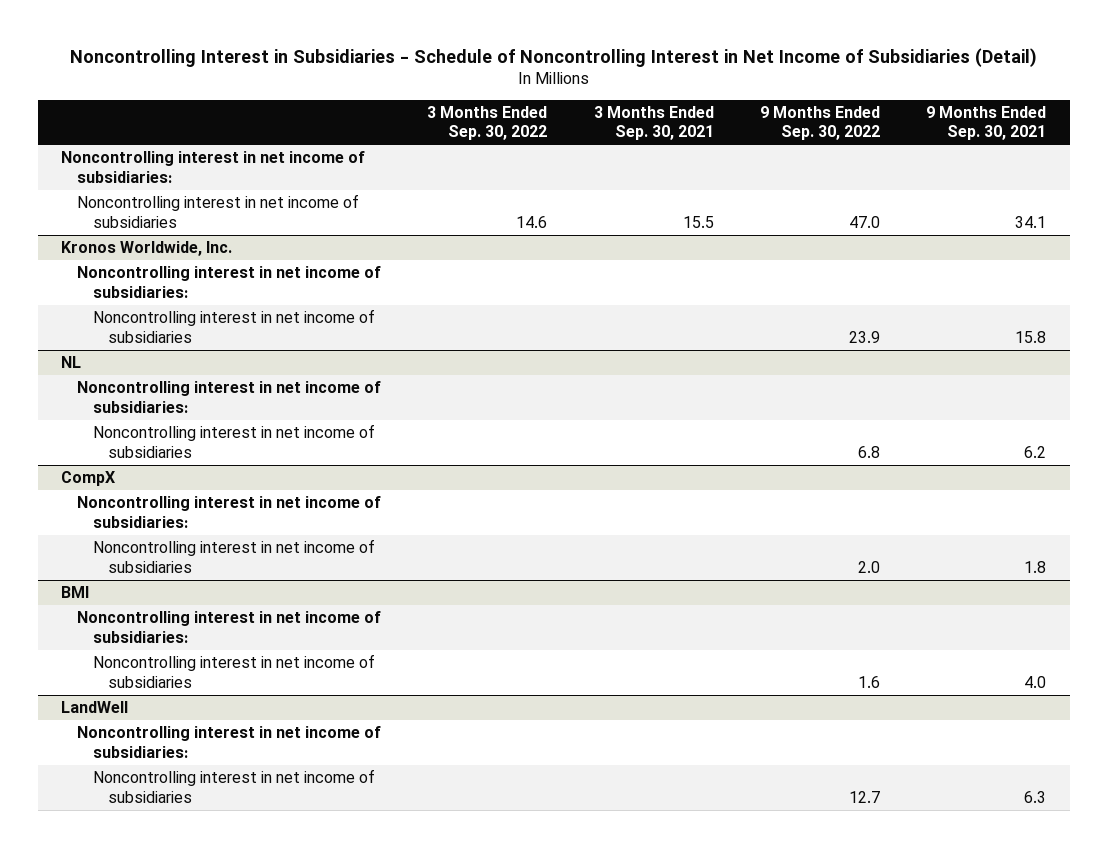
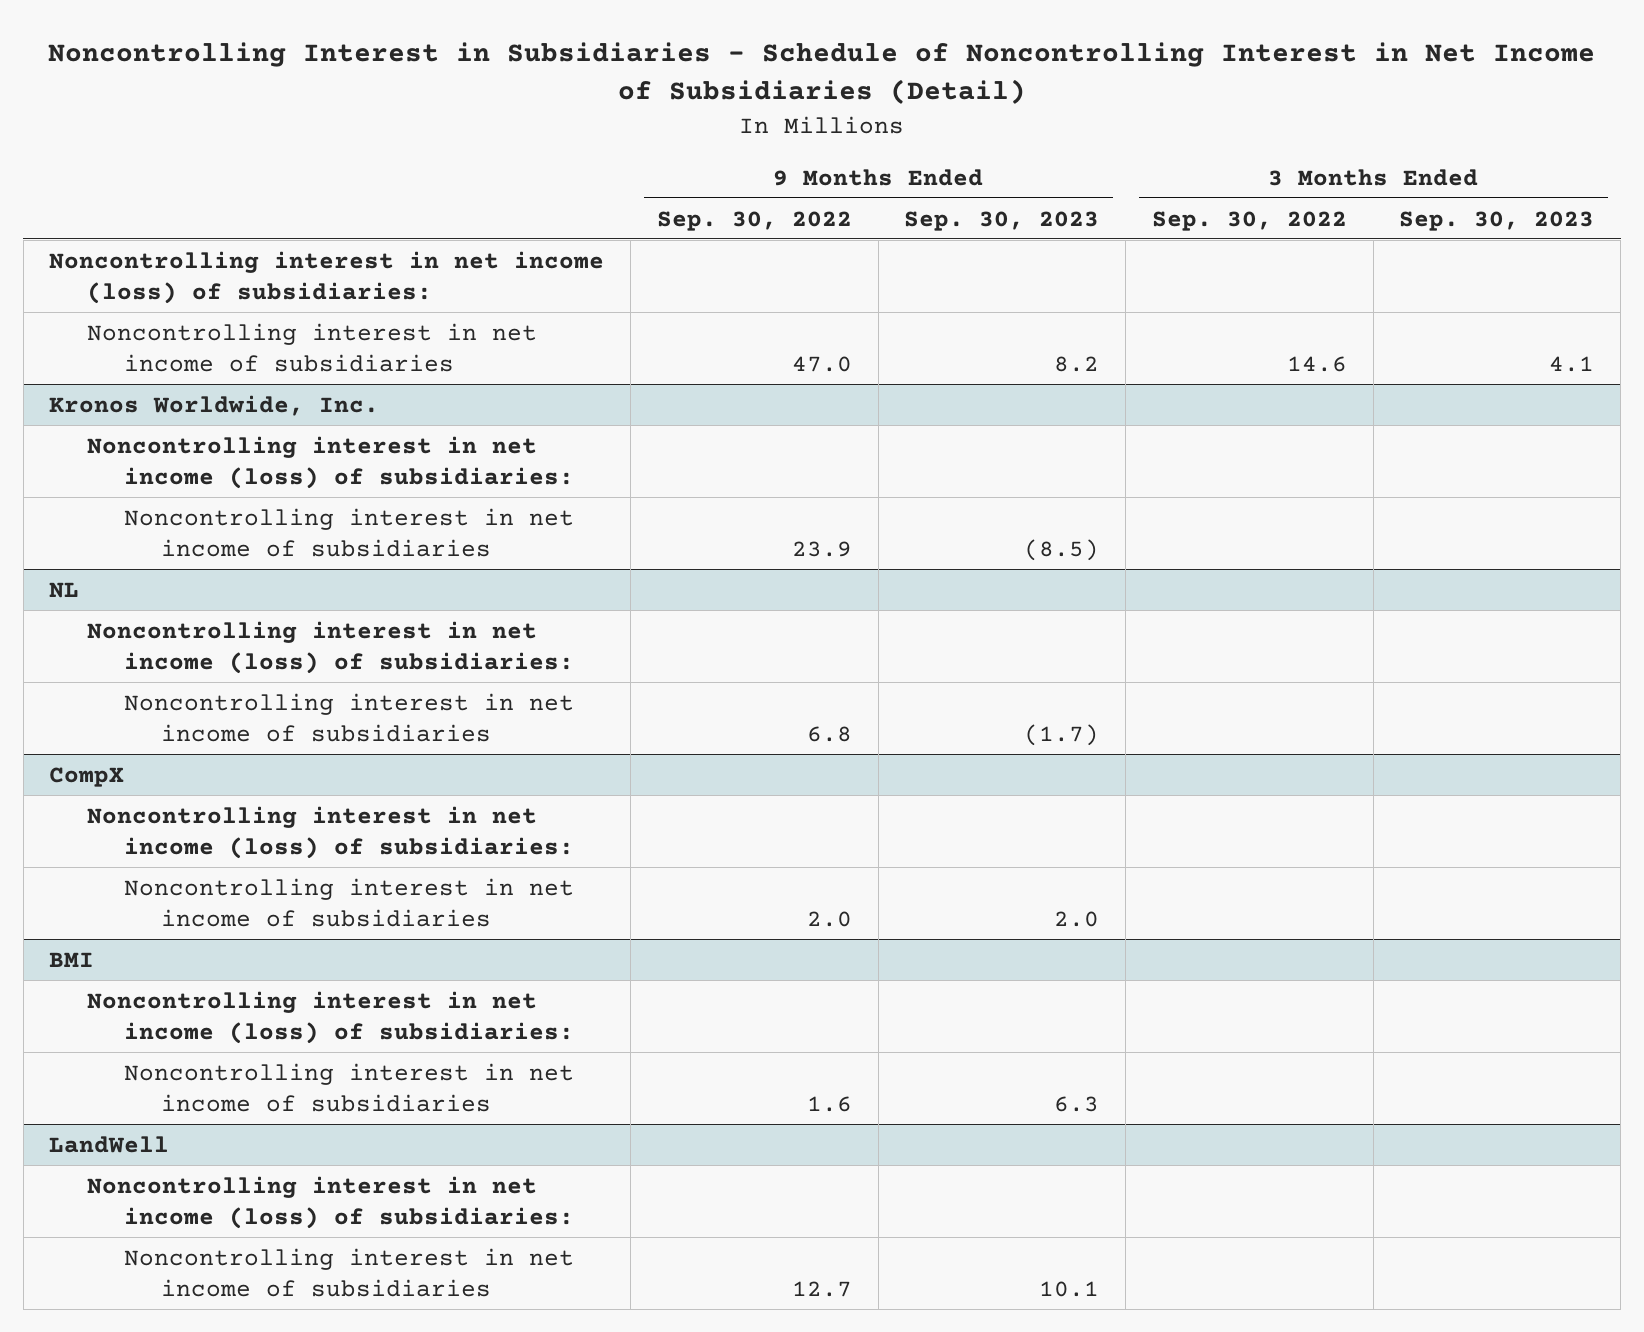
- | 3 Months Ended Sep. 30, 2022 | 3 Months Ended Sep. 30, 2021 | 9 Months Ended Sep. 30, 2022 | 9 Months Ended Sep. 30, 2021
+ | 9 Months Ended Sep. 30, 2022 | 9 Months Ended Sep. 30, 2023 | 3 Months Ended Sep. 30, 2022 | 3 Months Ended Sep. 30, 2023
- Noncontrolling interest in net income of subsidiaries:
+ Noncontrolling interest in net income (loss) of subsidiaries:
@ Kronos Worldwide, Inc.
- Noncontrolling interest in net income of subsidiaries:
+ Noncontrolling interest in net income (loss) of subsidiaries:
@ NL
- Noncontrolling interest in net income of subsidiaries:
+ Noncontrolling interest in net income (loss) of subsidiaries:
@ CompX
- Noncontrolling interest in net income of subsidiaries:
+ Noncontrolling interest in net income (loss) of subsidiaries:
@ BMI
- Noncontrolling interest in net income of subsidiaries:
+ Noncontrolling interest in net income (loss) of subsidiaries:
@ LandWell
- Noncontrolling interest in net income of subsidiaries:
+ Noncontrolling interest in net income (loss) of subsidiaries:

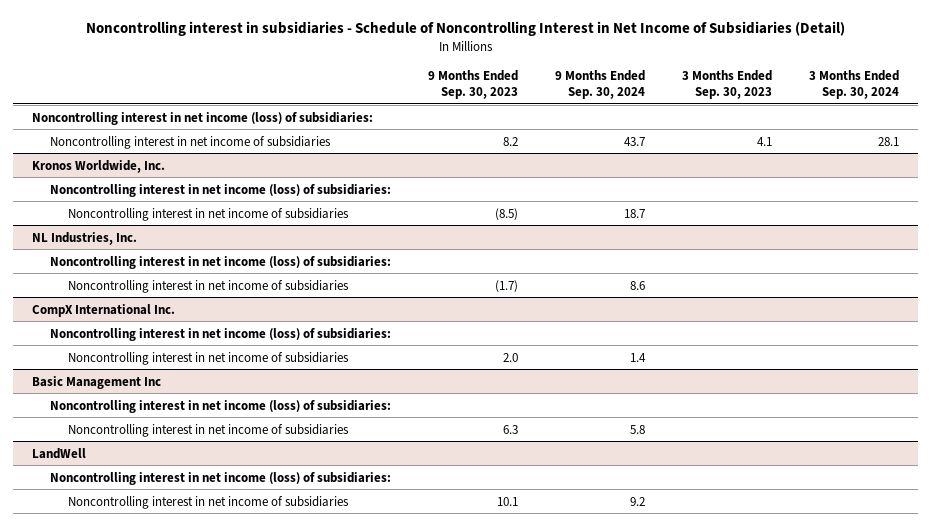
- Noncontrolling Interest in Subsidiaries - Schedule of Noncontrolling Interest in Net Income of Subsidiaries (Detail)
+ Noncontrolling interest in subsidiaries - Schedule of Noncontrolling Interest in Net Income of Subsidiaries (Detail)
- | 9 Months Ended Sep. 30, 2022 | 9 Months Ended Sep. 30, 2023 | 3 Months Ended Sep. 30, 2022 | 3 Months Ended Sep. 30, 2023
+ | 9 Months Ended Sep. 30, 2023 | 9 Months Ended Sep. 30, 2024 | 3 Months Ended Sep. 30, 2023 | 3 Months Ended Sep. 30, 2024
- NL
+ NL Industries, Inc.
- CompX
+ CompX International Inc.
- BMI
+ Basic Management Inc

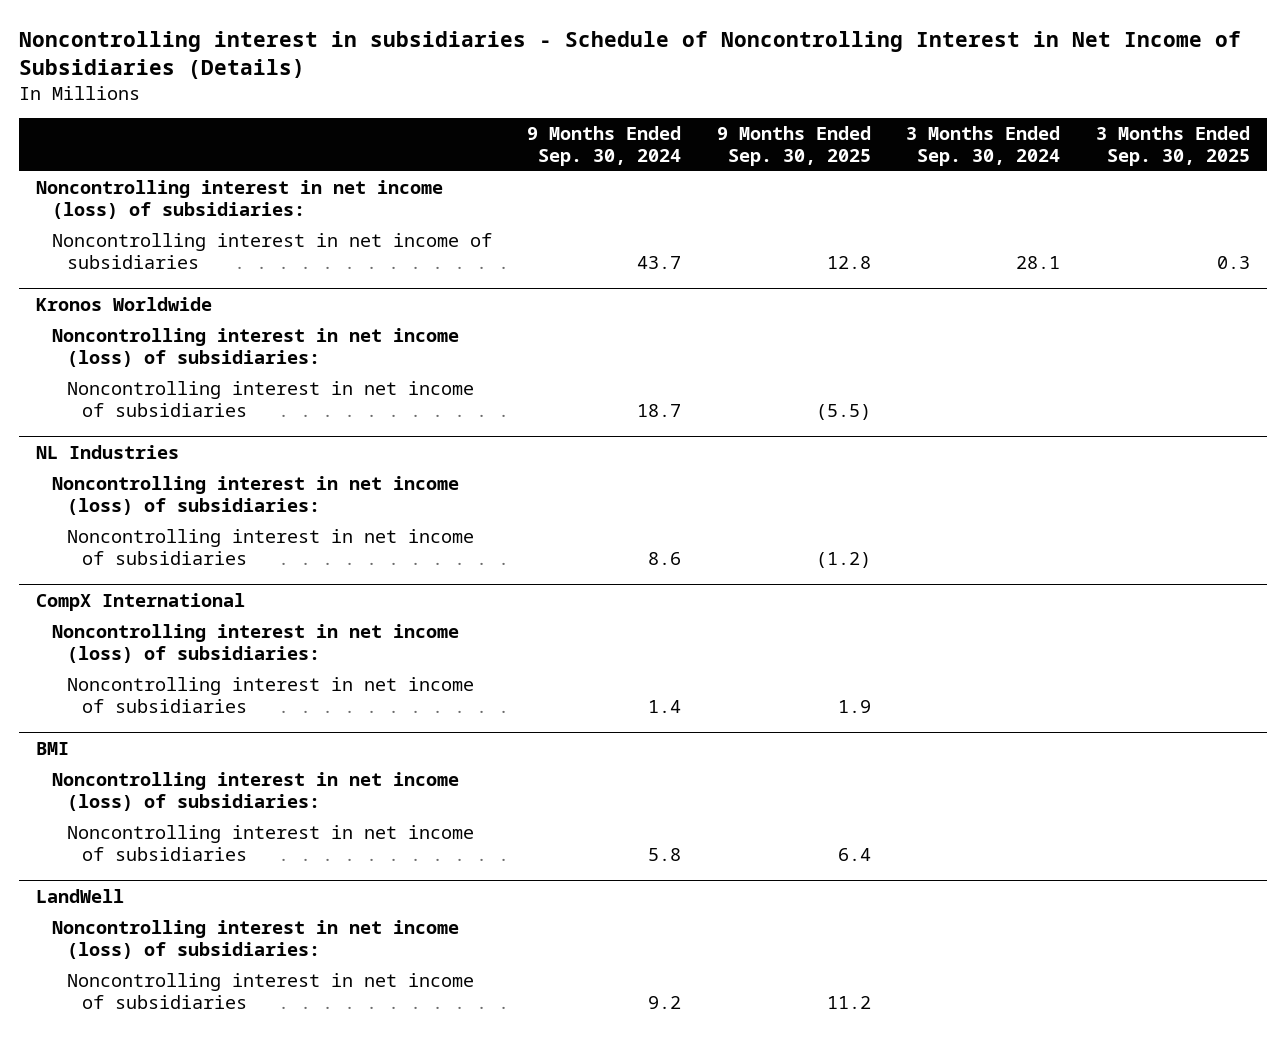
- Noncontrolling interest in subsidiaries - Schedule of Noncontrolling Interest in Net Income of Subsidiaries (Detail)
+ Noncontrolling interest in subsidiaries - Schedule of Noncontrolling Interest in Net Income of Subsidiaries (Details)
- | 9 Months Ended Sep. 30, 2023 | 9 Months Ended Sep. 30, 2024 | 3 Months Ended Sep. 30, 2023 | 3 Months Ended Sep. 30, 2024
+ | 9 Months Ended Sep. 30, 2024 | 9 Months Ended Sep. 30, 2025 | 3 Months Ended Sep. 30, 2024 | 3 Months Ended Sep. 30, 2025
- Kronos Worldwide, Inc.
+ Kronos Worldwide
- NL Industries, Inc.
+ NL Industries
- CompX International Inc.
+ CompX International
- Basic Management Inc
+ BMI

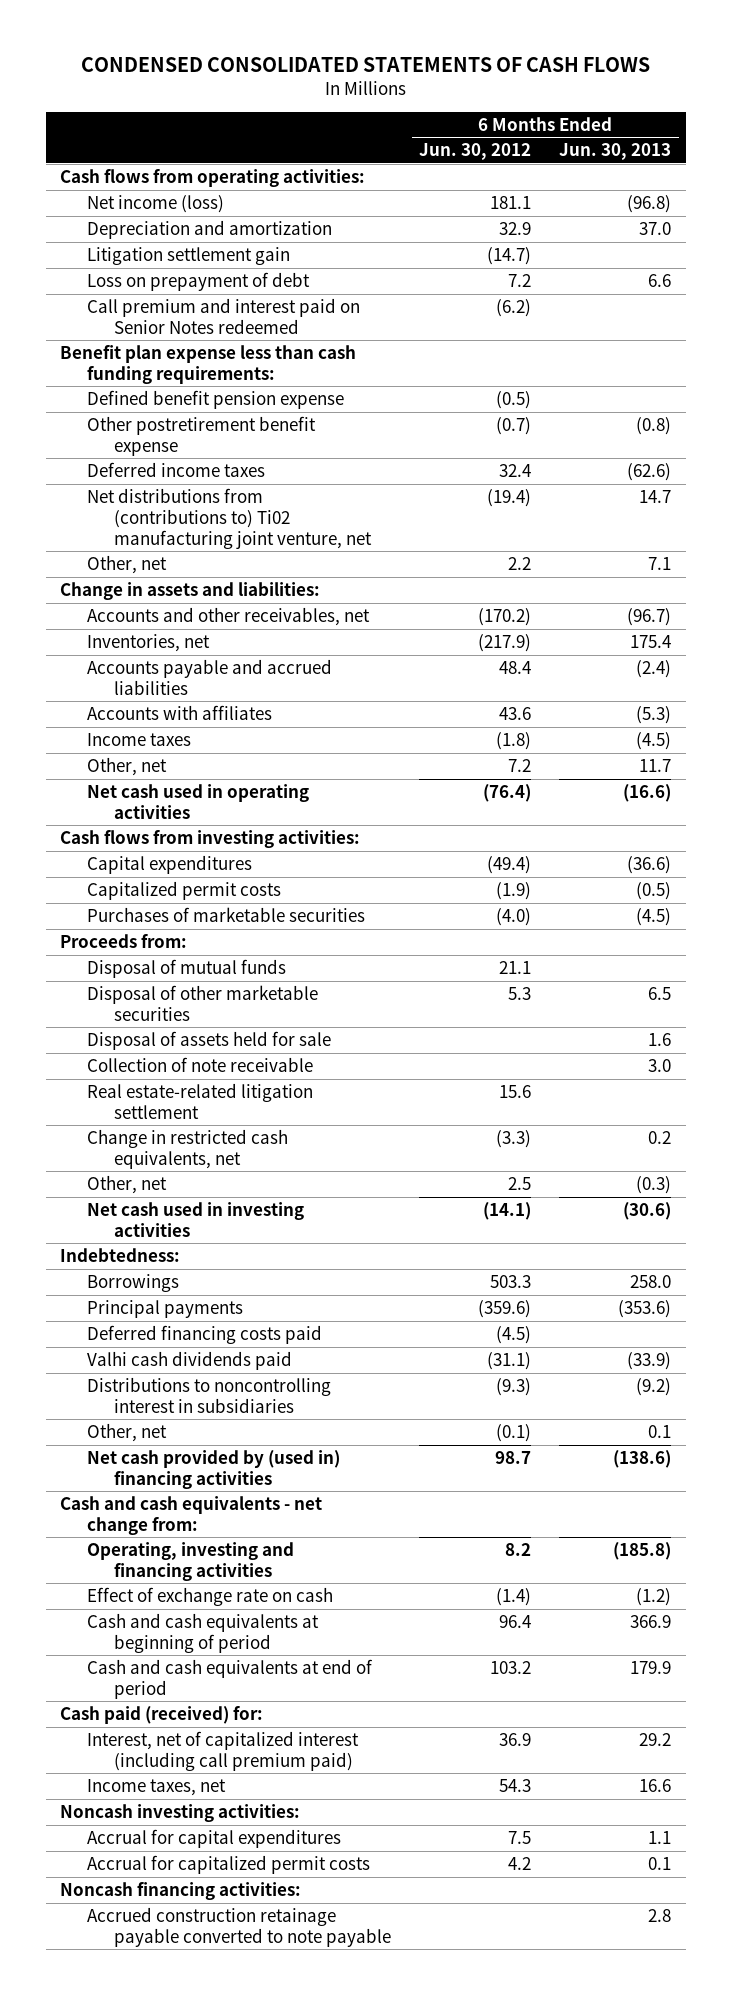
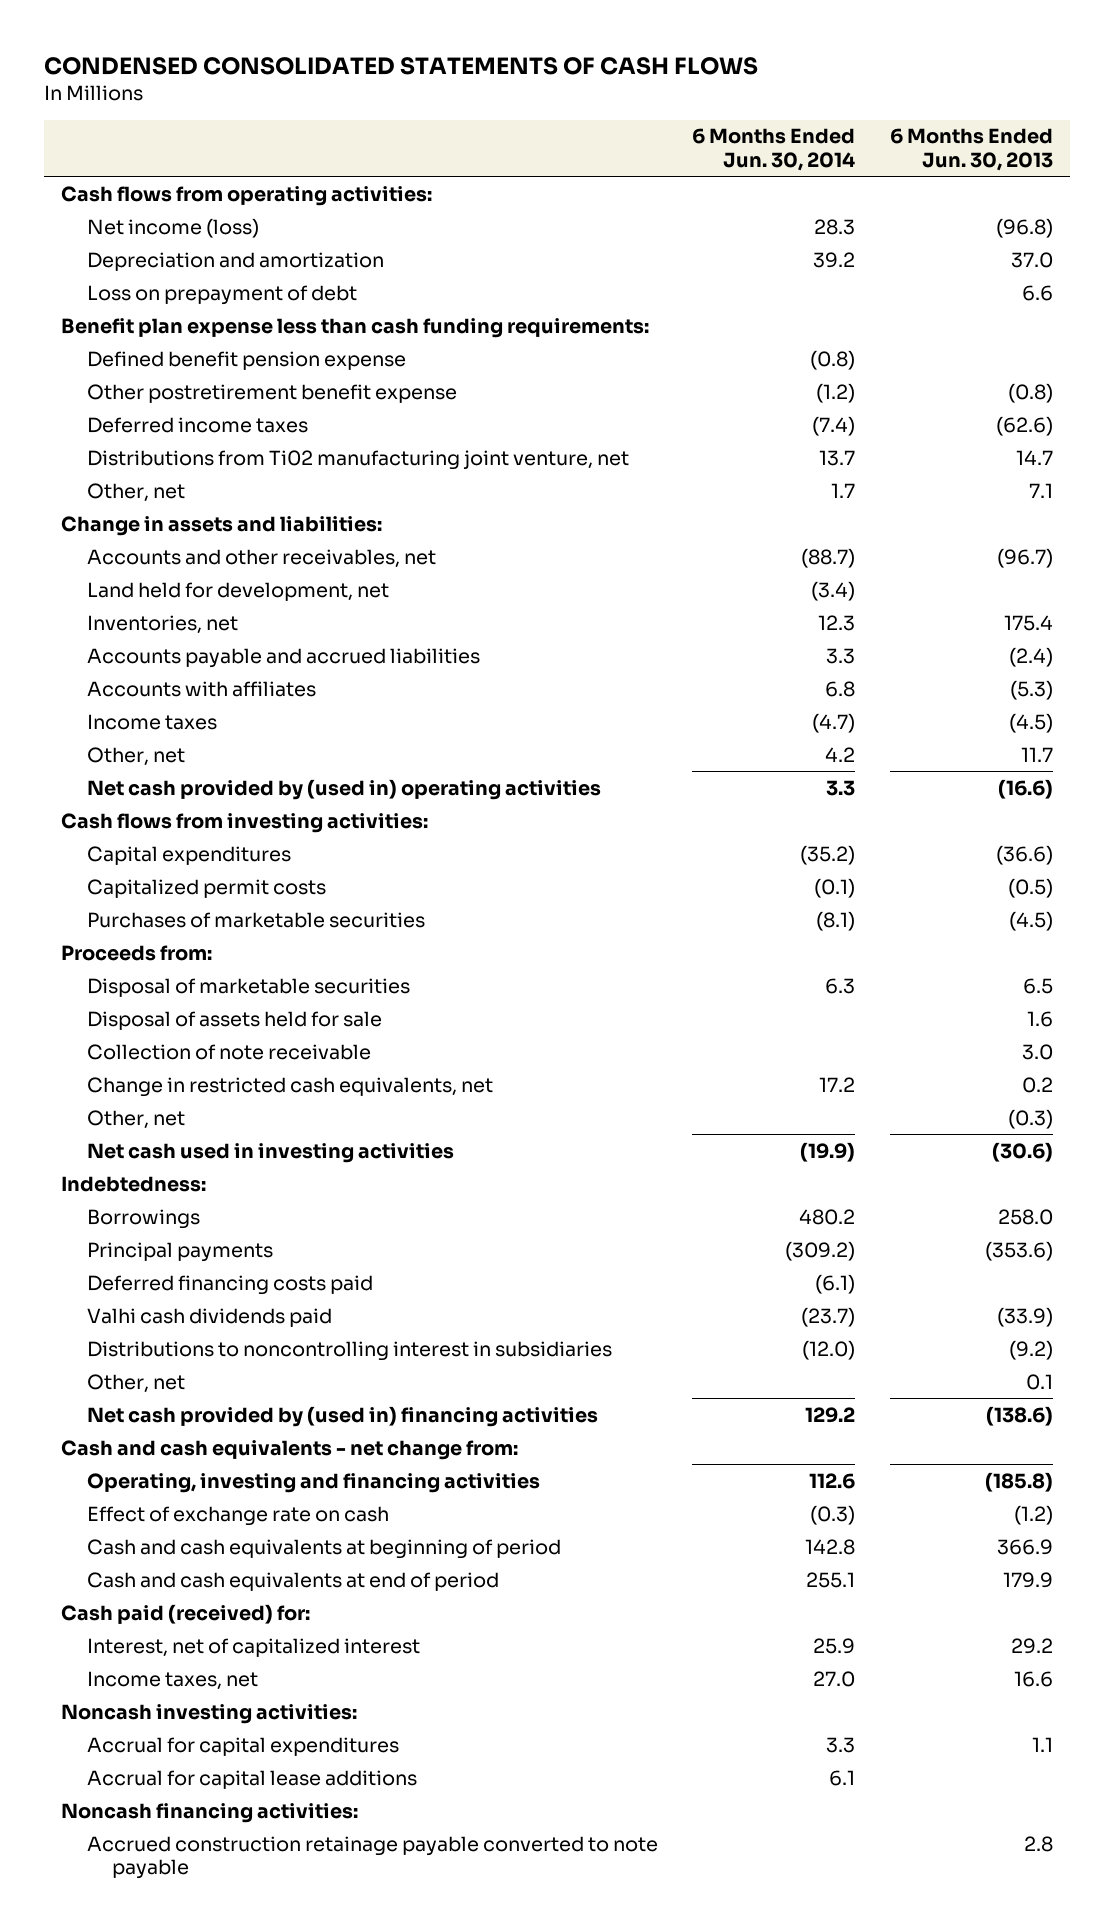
- | 6 Months Ended Jun. 30, 2012 | 6 Months Ended Jun. 30, 2013
+ | 6 Months Ended Jun. 30, 2014 | 6 Months Ended Jun. 30, 2013
- Litigation settlement gain | (14.7) |
- Call premium and interest paid on Senior Notes redeemed | (6.2) |
- Net distributions from (contributions to) Ti02 manufacturing joint venture, net | (19.4) | 14.7
+ Distributions from Ti02 manufacturing joint venture, net | 13.7 | 14.7
+ Land held for development, net | (3.4) |
- Net cash used in operating activities | (76.4) | (16.6)
+ Net cash provided by (used in) operating activities | 3.3 | (16.6)
- Disposal of mutual funds | 21.1 |
- Disposal of other marketable securities | 5.3 | 6.5
+ Disposal of marketable securities | 6.3 | 6.5
- Real estate-related litigation settlement | 15.6 |
- Interest, net of capitalized interest (including call premium paid) | 36.9 | 29.2
+ Interest, net of capitalized interest | 25.9 | 29.2
- Accrual for capitalized permit costs | 4.2 | 0.1
+ Accrual for capital lease additions | 6.1 |

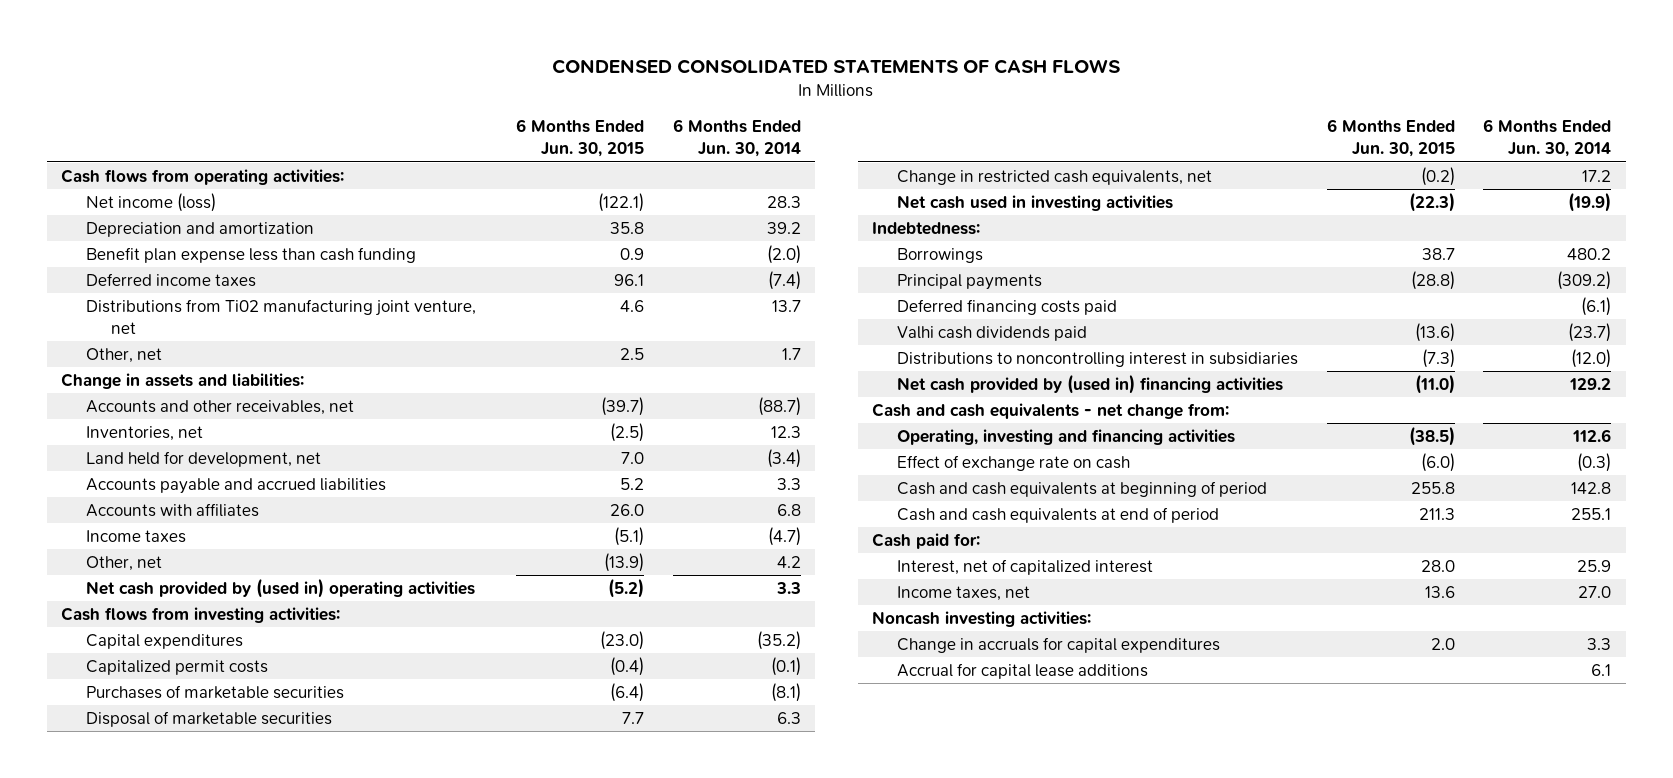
- | 6 Months Ended Jun. 30, 2014 | 6 Months Ended Jun. 30, 2013
+ | 6 Months Ended Jun. 30, 2015 | 6 Months Ended Jun. 30, 2014
- Loss on prepayment of debt | | 6.6
- Benefit plan expense less than cash funding requirements:
- Defined benefit pension expense | (0.8) |
- Other postretirement benefit expense | (1.2) | (0.8)
+ Benefit plan expense less than cash funding | 0.9 | (2.0)
moved down: Land held for development, net | 7.0 | (3.4)
- Proceeds from:
- Disposal of assets held for sale | | 1.6
- Collection of note receivable | | 3.0
- Other, net | | (0.3)
- Other, net | | 0.1
- Cash paid (received) for:
+ Cash paid for:
- Accrual for capital expenditures | 3.3 | 1.1
+ Change in accruals for capital expenditures | 2.0 | 3.3
- Noncash financing activities:
- Accrued construction retainage payable converted to note payable | | 2.8

